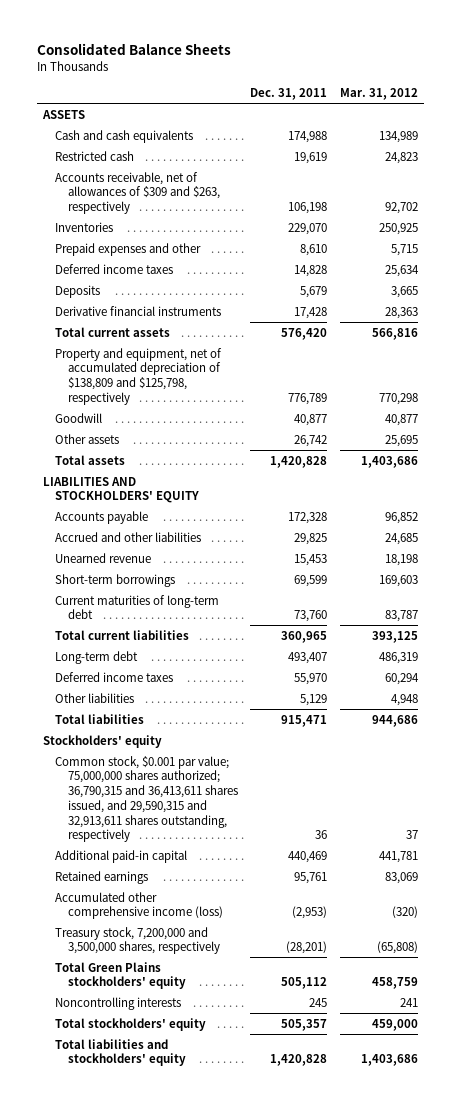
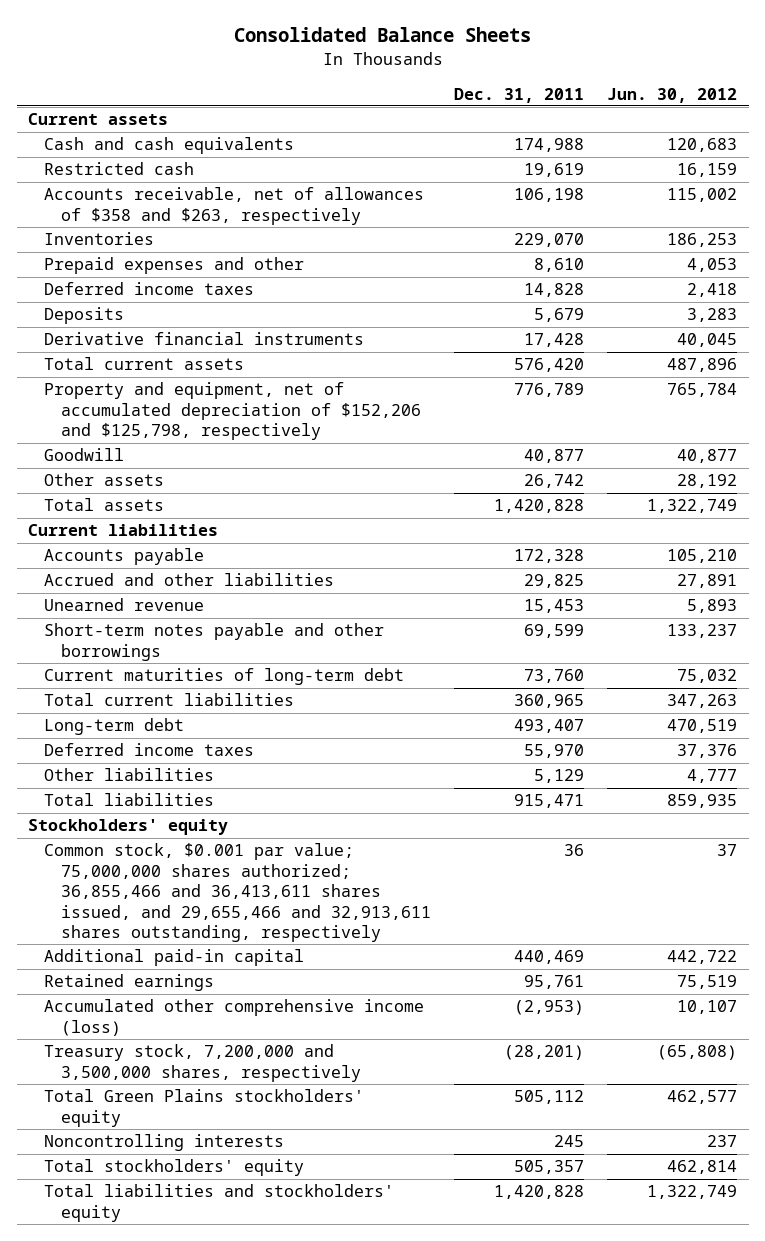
- | Dec. 31, 2011 | Mar. 31, 2012
+ | Dec. 31, 2011 | Jun. 30, 2012
- ASSETS
+ Current assets
- Accounts receivable, net of allowances of $309 and $263, respectively | 106,198 | 92,702
+ Accounts receivable, net of allowances of $358 and $263, respectively | 106,198 | 115,002
- Property and equipment, net of accumulated depreciation of $138,809 and $125,798, respectively | 776,789 | 770,298
+ Property and equipment, net of accumulated depreciation of $152,206 and $125,798, respectively | 776,789 | 765,784
- LIABILITIES AND STOCKHOLDERS' EQUITY
+ Current liabilities
- Short-term borrowings | 69,599 | 169,603
+ Short-term notes payable and other borrowings | 69,599 | 133,237
- Common stock, $0.001 par value; 75,000,000 shares authorized; 36,790,315 and 36,413,611 shares issued, and 29,590,315 and 32,913,611 shares outstanding, respectively | 36 | 37
+ Common stock, $0.001 par value; 75,000,000 shares authorized; 36,855,466 and 36,413,611 shares issued, and 29,655,466 and 32,913,611 shares outstanding, respectively | 36 | 37

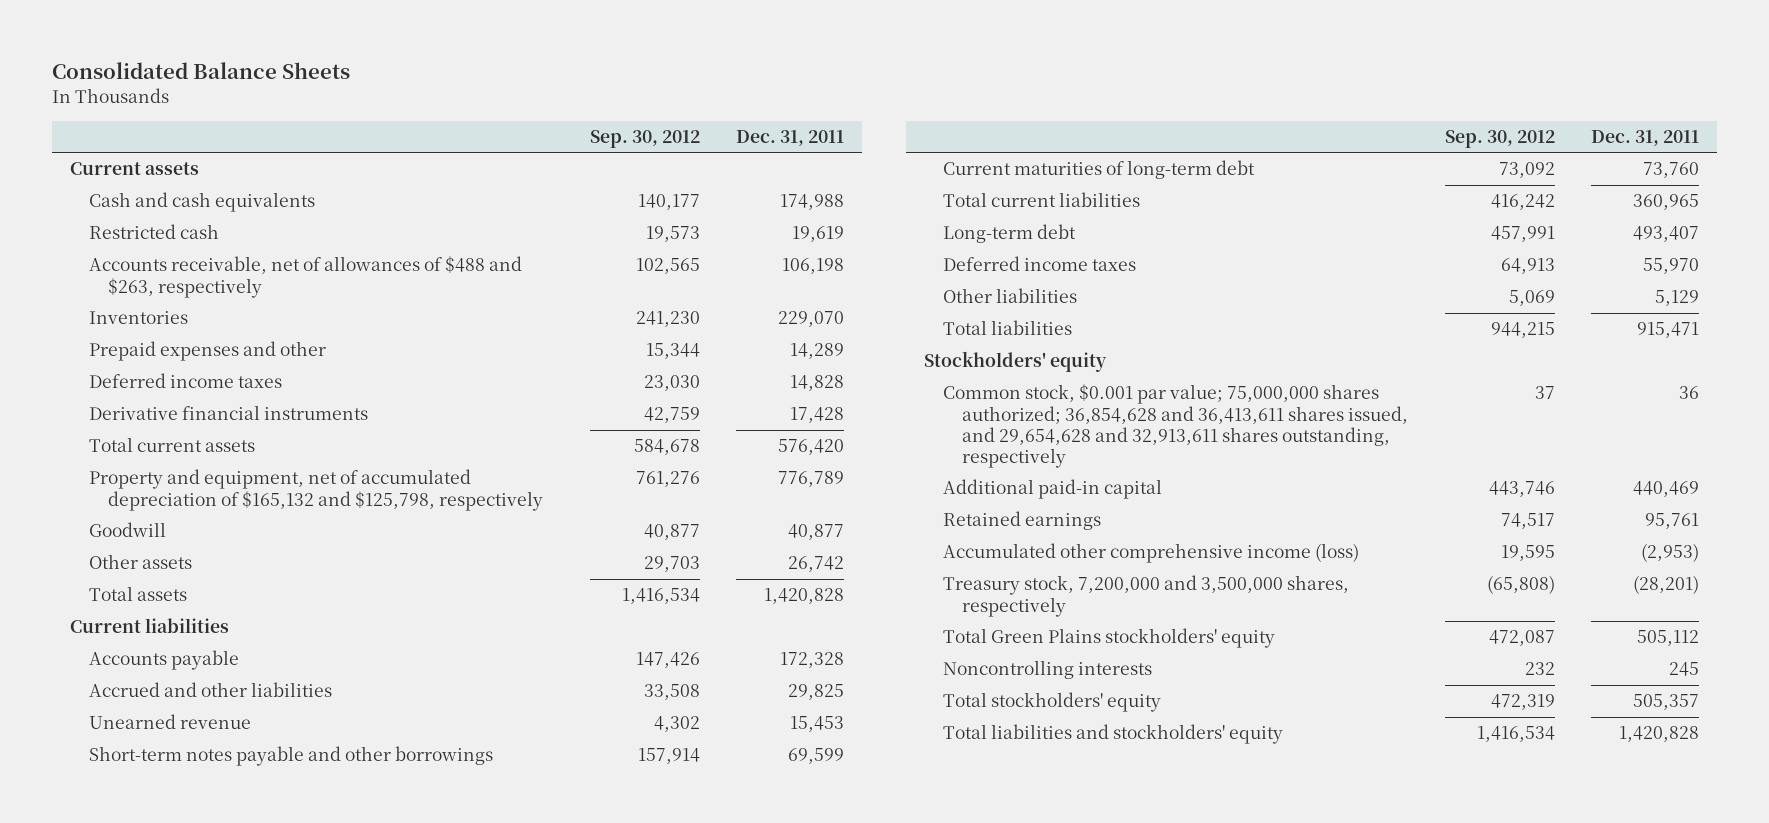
- | Dec. 31, 2011 | Jun. 30, 2012
+ | Sep. 30, 2012 | Dec. 31, 2011
- Accounts receivable, net of allowances of $358 and $263, respectively | 106,198 | 115,002
+ Accounts receivable, net of allowances of $488 and $263, respectively | 102,565 | 106,198
- Prepaid expenses and other | 8,610 | 4,053
+ Prepaid expenses and other | 15,344 | 14,289
- Deposits | 5,679 | 3,283
- Property and equipment, net of accumulated depreciation of $152,206 and $125,798, respectively | 776,789 | 765,784
+ Property and equipment, net of accumulated depreciation of $165,132 and $125,798, respectively | 761,276 | 776,789
- Common stock, $0.001 par value; 75,000,000 shares authorized; 36,855,466 and 36,413,611 shares issued, and 29,655,466 and 32,913,611 shares outstanding, respectively | 36 | 37
+ Common stock, $0.001 par value; 75,000,000 shares authorized; 36,854,628 and 36,413,611 shares issued, and 29,654,628 and 32,913,611 shares outstanding, respectively | 37 | 36

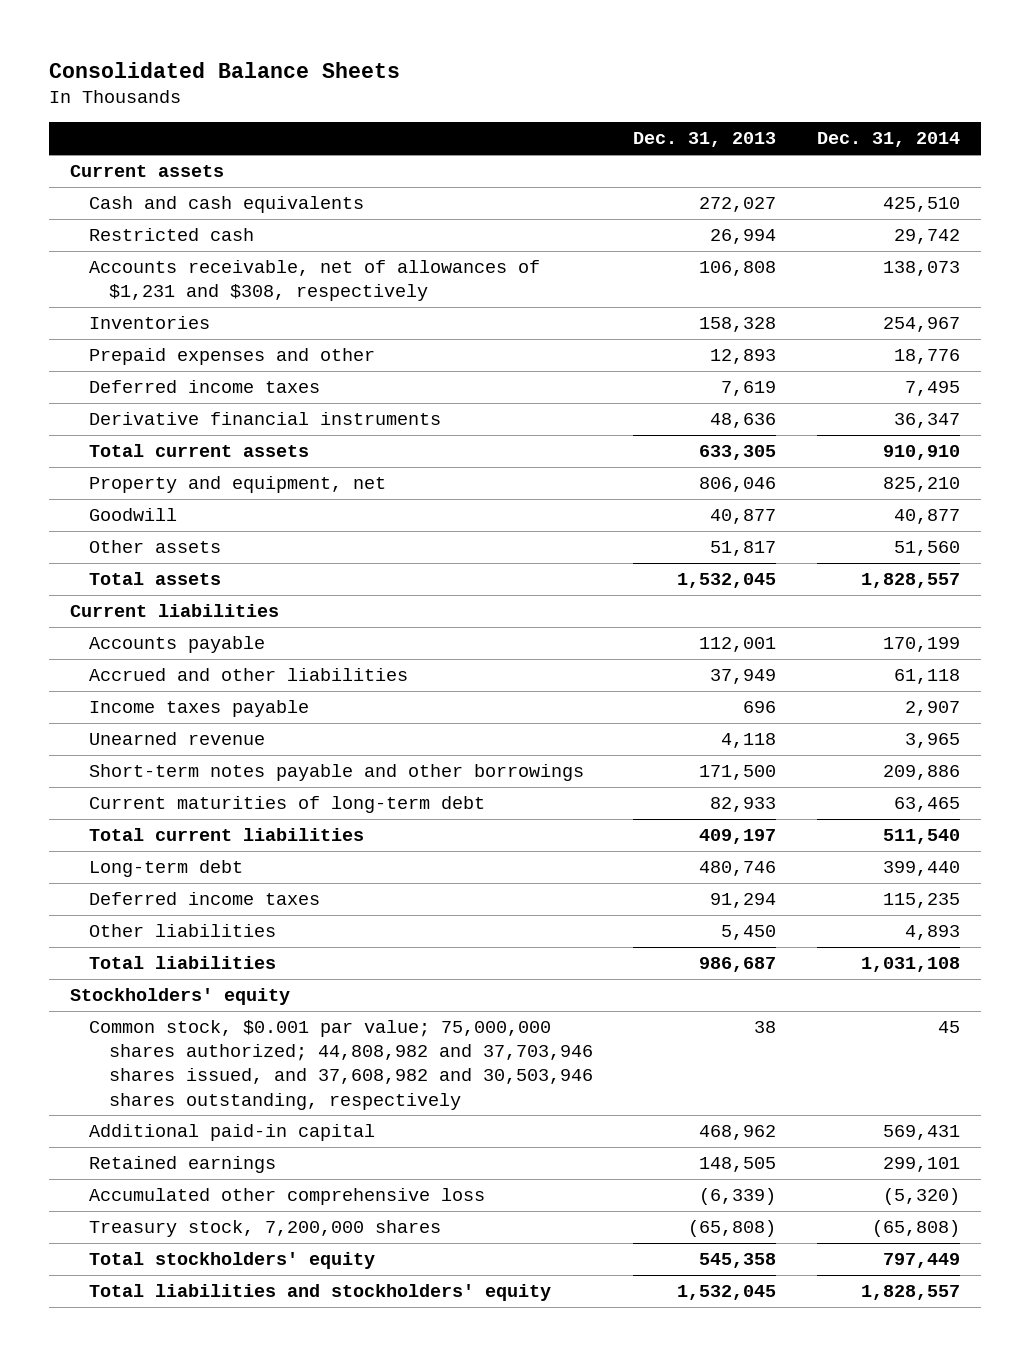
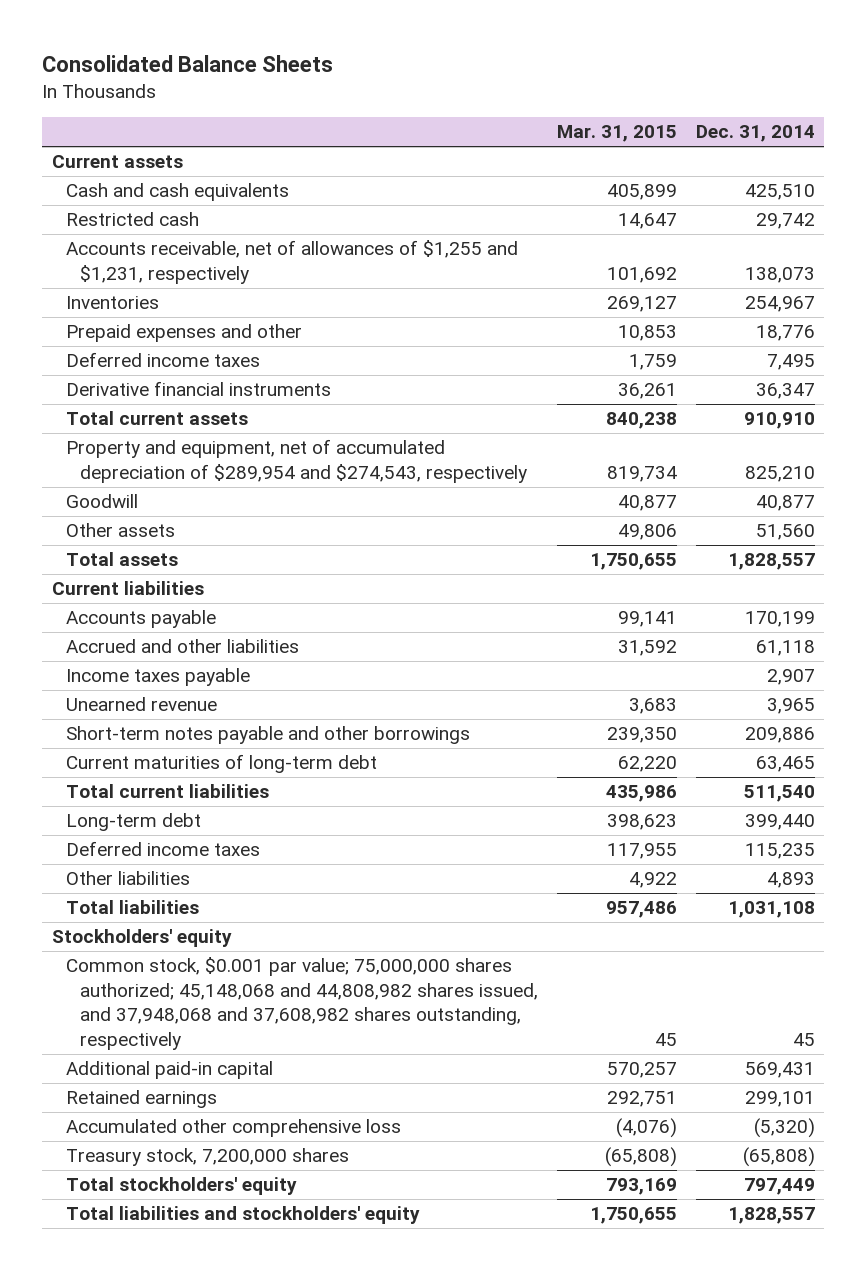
- | Dec. 31, 2013 | Dec. 31, 2014
+ | Mar. 31, 2015 | Dec. 31, 2014
- Accounts receivable, net of allowances of $1,231 and $308, respectively | 106,808 | 138,073
+ Accounts receivable, net of allowances of $1,255 and $1,231, respectively | 101,692 | 138,073
- Property and equipment, net | 806,046 | 825,210
+ Property and equipment, net of accumulated depreciation of $289,954 and $274,543, respectively | 819,734 | 825,210
- Common stock, $0.001 par value; 75,000,000 shares authorized; 44,808,982 and 37,703,946 shares issued, and 37,608,982 and 30,503,946 shares outstanding, respectively | 38 | 45
+ Common stock, $0.001 par value; 75,000,000 shares authorized; 45,148,068 and 44,808,982 shares issued, and 37,948,068 and 37,608,982 shares outstanding, respectively | 45 | 45

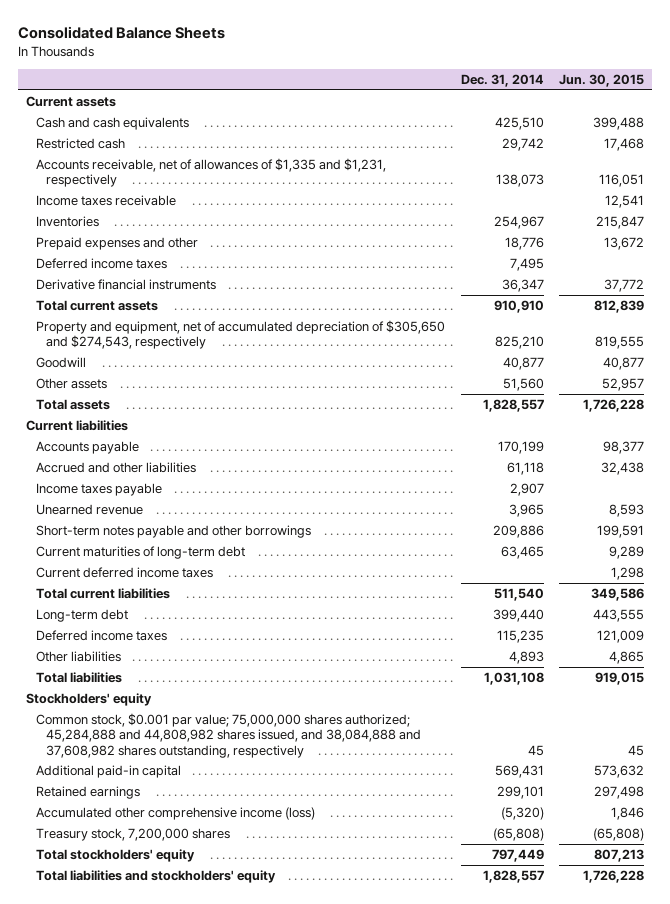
- | Mar. 31, 2015 | Dec. 31, 2014
+ | Dec. 31, 2014 | Jun. 30, 2015
- Accounts receivable, net of allowances of $1,255 and $1,231, respectively | 101,692 | 138,073
+ Accounts receivable, net of allowances of $1,335 and $1,231, respectively | 138,073 | 116,051
+ Income taxes receivable | | 12,541
- Property and equipment, net of accumulated depreciation of $289,954 and $274,543, respectively | 819,734 | 825,210
+ Property and equipment, net of accumulated depreciation of $305,650 and $274,543, respectively | 825,210 | 819,555
+ Current deferred income taxes | | 1,298
- Common stock, $0.001 par value; 75,000,000 shares authorized; 45,148,068 and 44,808,982 shares issued, and 37,948,068 and 37,608,982 shares outstanding, respectively | 45 | 45
+ Common stock, $0.001 par value; 75,000,000 shares authorized; 45,284,888 and 44,808,982 shares issued, and 38,084,888 and 37,608,982 shares outstanding, respectively | 45 | 45
- Accumulated other comprehensive loss | (4,076) | (5,320)
+ Accumulated other comprehensive income (loss) | (5,320) | 1,846

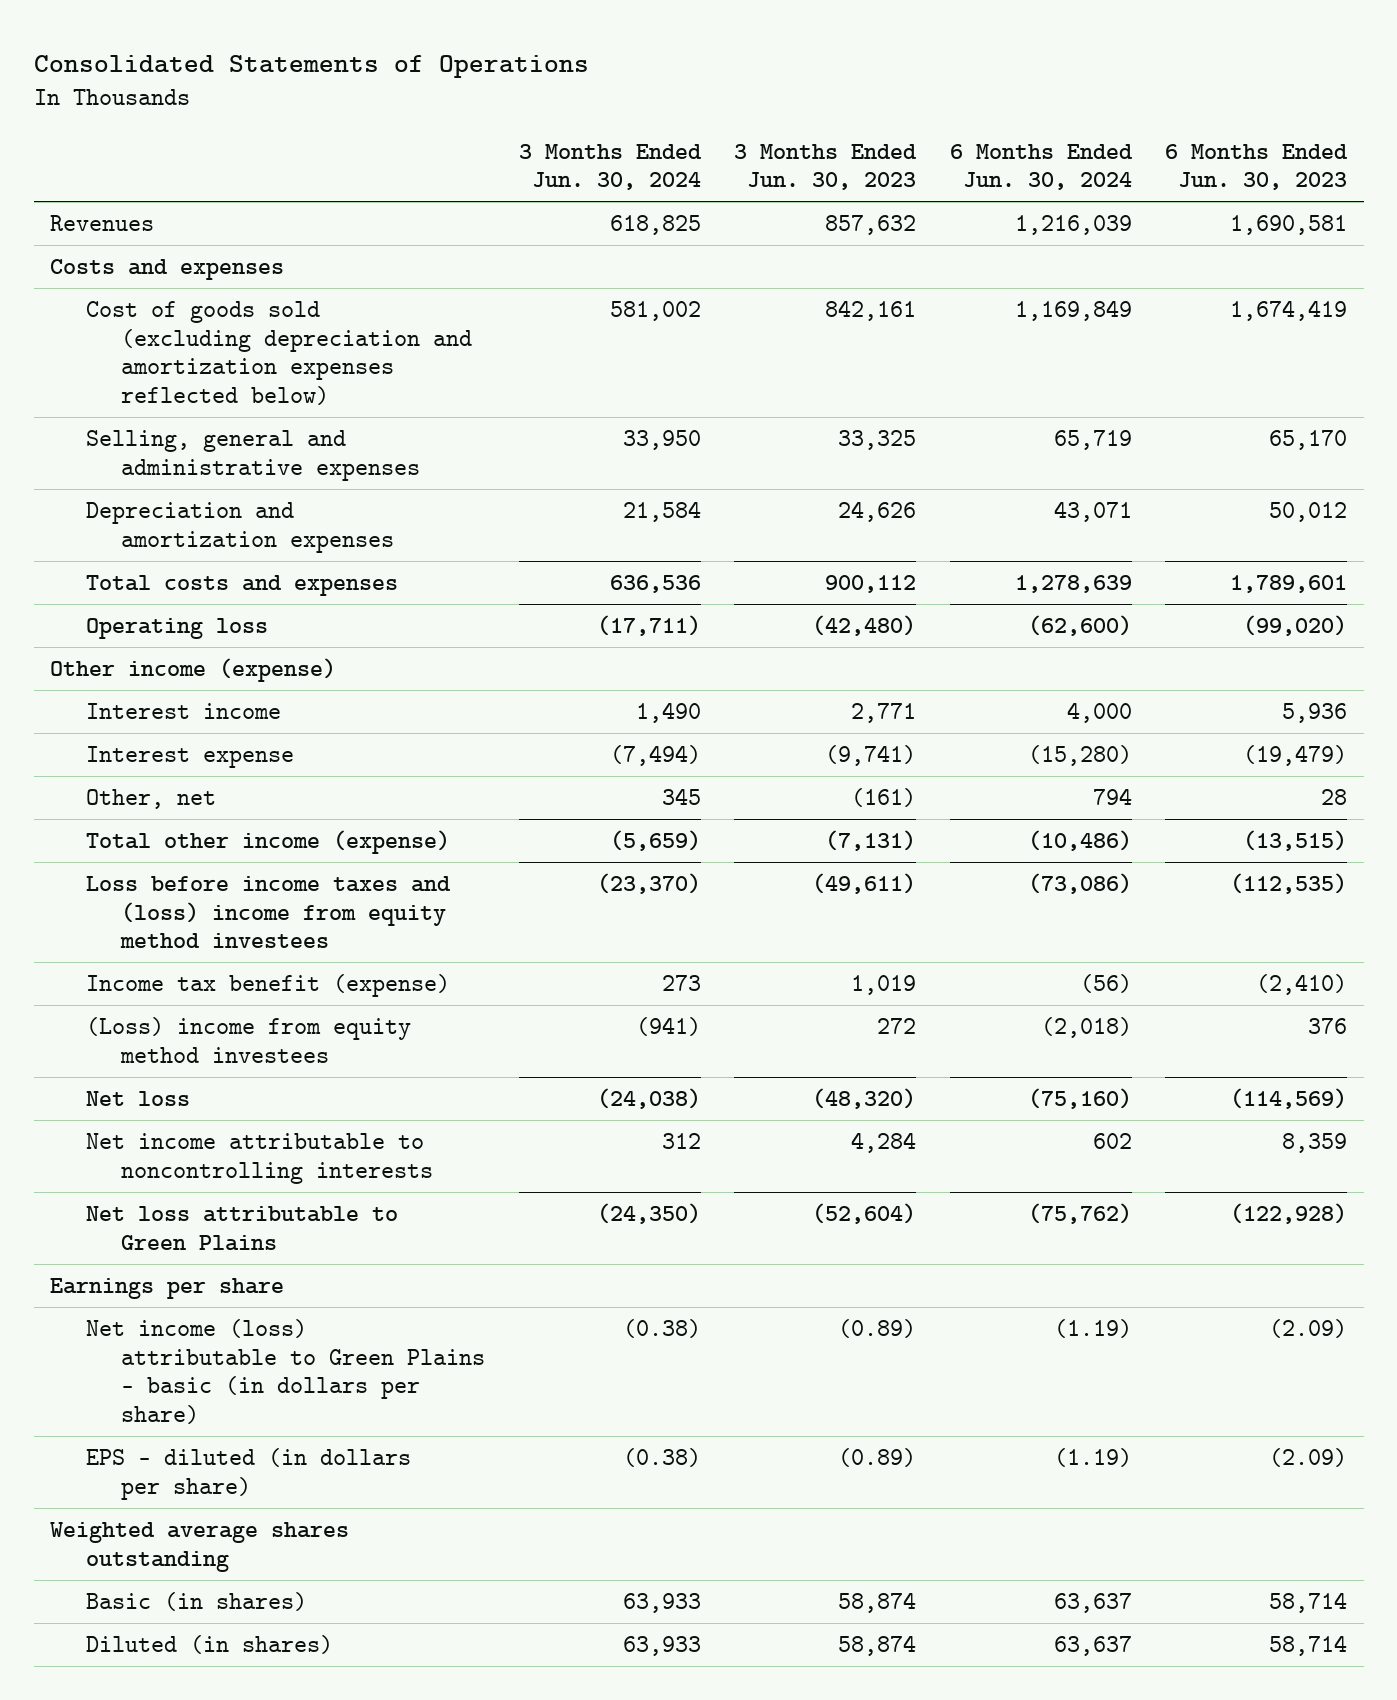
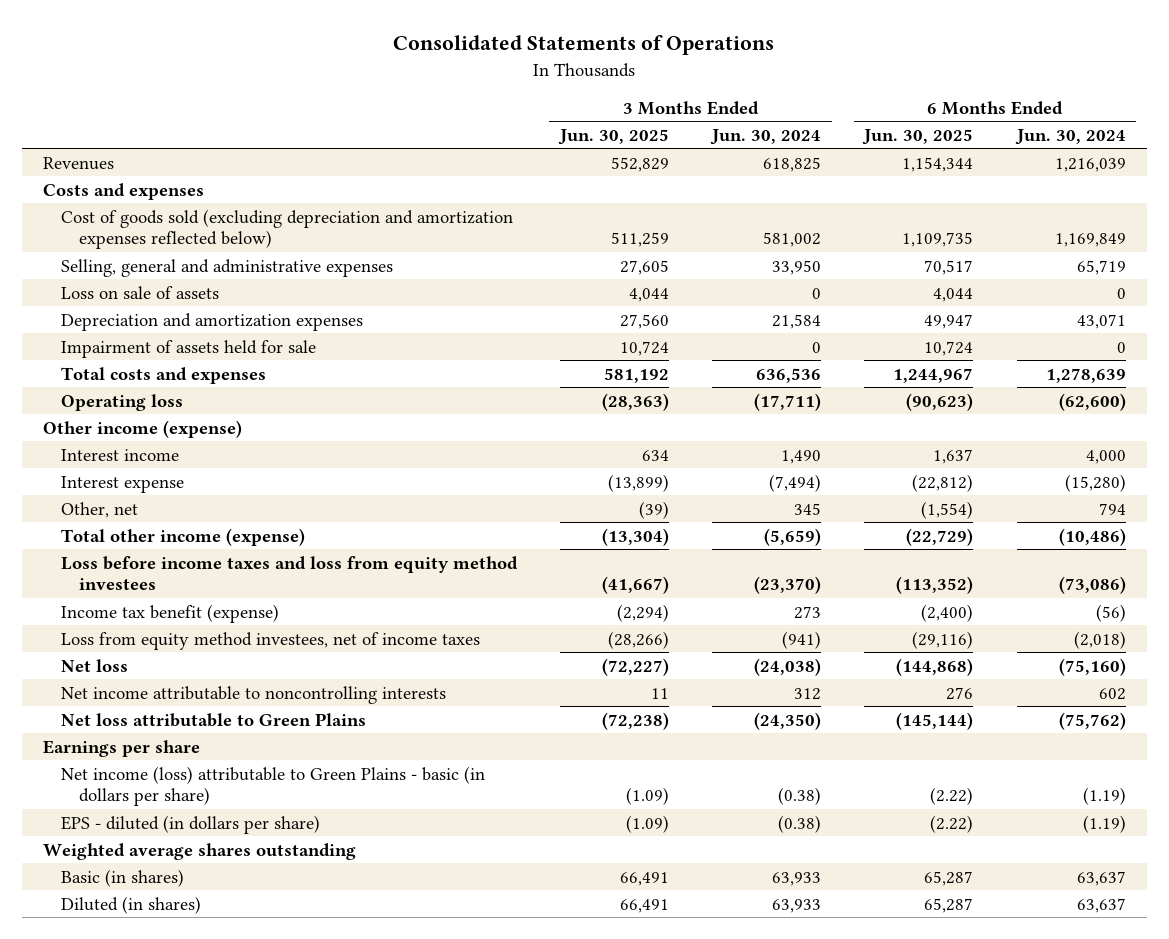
- | 3 Months Ended Jun. 30, 2024 | 3 Months Ended Jun. 30, 2023 | 6 Months Ended Jun. 30, 2024 | 6 Months Ended Jun. 30, 2023
+ | 3 Months Ended Jun. 30, 2025 | 3 Months Ended Jun. 30, 2024 | 6 Months Ended Jun. 30, 2025 | 6 Months Ended Jun. 30, 2024
+ Loss on sale of assets | 4,044 | 0 | 4,044 | 0
+ Impairment of assets held for sale | 10,724 | 0 | 10,724 | 0
- Loss before income taxes and (loss) income from equity method investees | (23,370) | (49,611) | (73,086) | (112,535)
+ Loss before income taxes and loss from equity method investees | (41,667) | (23,370) | (113,352) | (73,086)
- (Loss) income from equity method investees | (941) | 272 | (2,018) | 376
+ Loss from equity method investees, net of income taxes | (28,266) | (941) | (29,116) | (2,018)

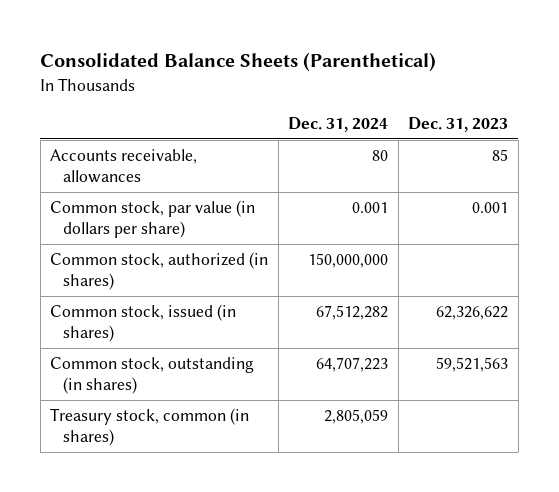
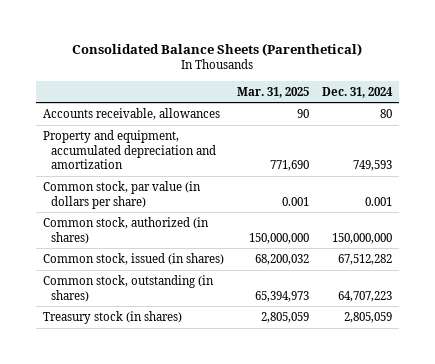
- | Dec. 31, 2024 | Dec. 31, 2023
+ | Mar. 31, 2025 | Dec. 31, 2024
+ Property and equipment, accumulated depreciation and amortization | 771,690 | 749,593
- Treasury stock, common (in shares) | 2,805,059 |
+ Treasury stock (in shares) | 2,805,059 | 2,805,059

